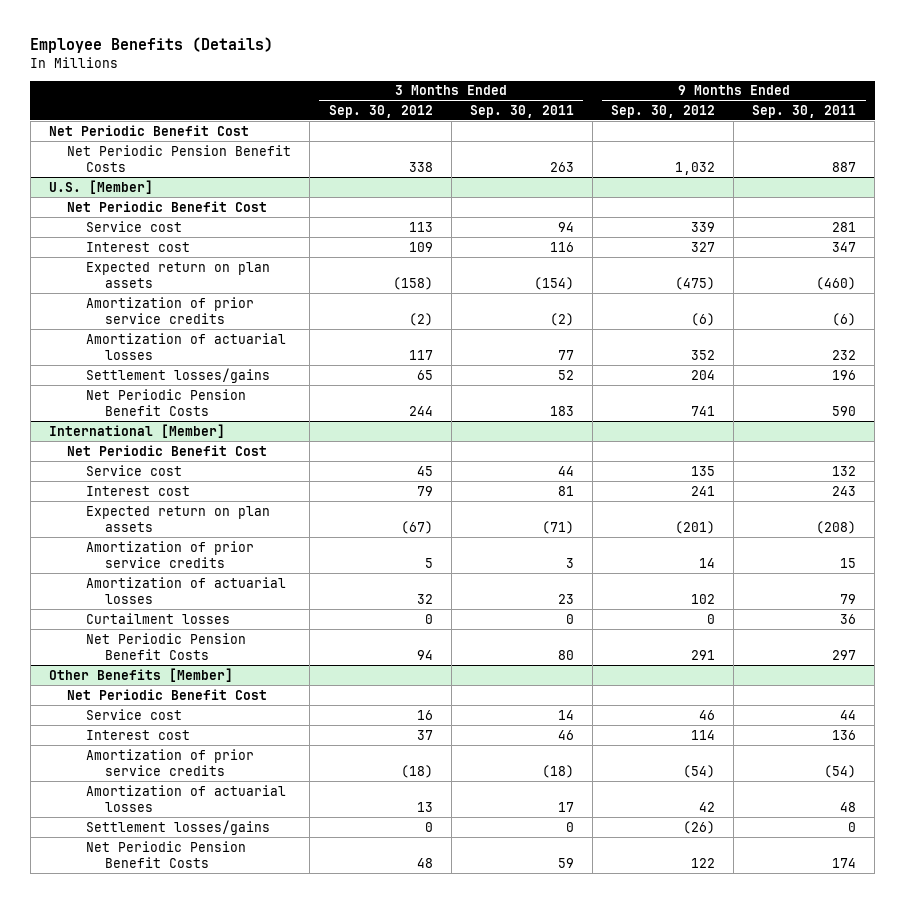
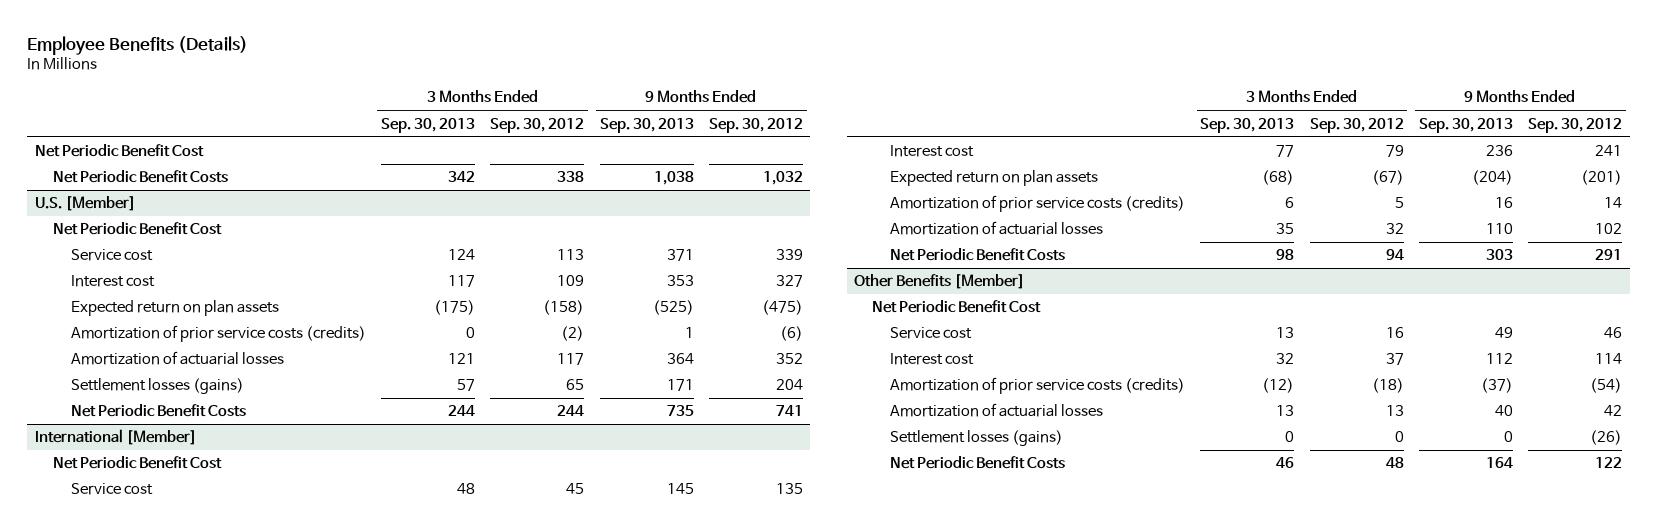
- | 3 Months Ended Sep. 30, 2012 | 3 Months Ended Sep. 30, 2011 | 9 Months Ended Sep. 30, 2012 | 9 Months Ended Sep. 30, 2011
+ | 3 Months Ended Sep. 30, 2013 | 3 Months Ended Sep. 30, 2012 | 9 Months Ended Sep. 30, 2013 | 9 Months Ended Sep. 30, 2012
- Net Periodic Pension Benefit Costs | 338 | 263 | 1,032 | 887
+ Net Periodic Benefit Costs | 342 | 338 | 1,038 | 1,032
@ U.S. [Member]
- Amortization of prior service credits | (2) | (2) | (6) | (6)
+ Amortization of prior service costs (credits) | 0 | (2) | 1 | (6)
- Settlement losses/gains | 65 | 52 | 204 | 196
- Net Periodic Pension Benefit Costs | 244 | 183 | 741 | 590
+ Settlement losses (gains) | 57 | 65 | 171 | 204
+ Net Periodic Benefit Costs | 244 | 244 | 735 | 741
@ International [Member]
- Amortization of prior service credits | 5 | 3 | 14 | 15
+ Amortization of prior service costs (credits) | 6 | 5 | 16 | 14
- Curtailment losses | 0 | 0 | 0 | 36
- Net Periodic Pension Benefit Costs | 94 | 80 | 291 | 297
+ Net Periodic Benefit Costs | 98 | 94 | 303 | 291
@ Other Benefits [Member]
- Amortization of prior service credits | (18) | (18) | (54) | (54)
+ Amortization of prior service costs (credits) | (12) | (18) | (37) | (54)
- Settlement losses/gains | 0 | 0 | (26) | 0
- Net Periodic Pension Benefit Costs | 48 | 59 | 122 | 174
+ Settlement losses (gains) | 0 | 0 | 0 | (26)
+ Net Periodic Benefit Costs | 46 | 48 | 164 | 122

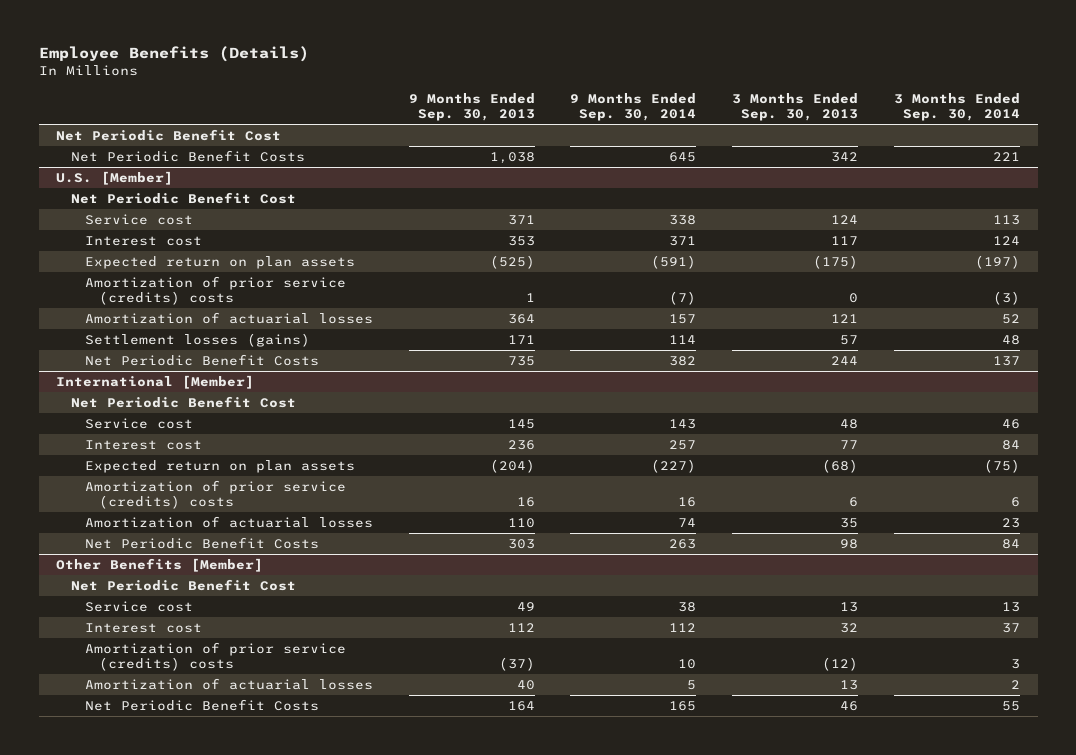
- | 3 Months Ended Sep. 30, 2013 | 3 Months Ended Sep. 30, 2012 | 9 Months Ended Sep. 30, 2013 | 9 Months Ended Sep. 30, 2012
+ | 9 Months Ended Sep. 30, 2013 | 9 Months Ended Sep. 30, 2014 | 3 Months Ended Sep. 30, 2013 | 3 Months Ended Sep. 30, 2014
@ U.S. [Member]
- Amortization of prior service costs (credits) | 0 | (2) | 1 | (6)
+ Amortization of prior service (credits) costs | 1 | (7) | 0 | (3)
@ International [Member]
- Amortization of prior service costs (credits) | 6 | 5 | 16 | 14
+ Amortization of prior service (credits) costs | 16 | 16 | 6 | 6
@ Other Benefits [Member]
- Amortization of prior service costs (credits) | (12) | (18) | (37) | (54)
+ Amortization of prior service (credits) costs | (37) | 10 | (12) | 3
- Settlement losses (gains) | 0 | 0 | 0 | (26)

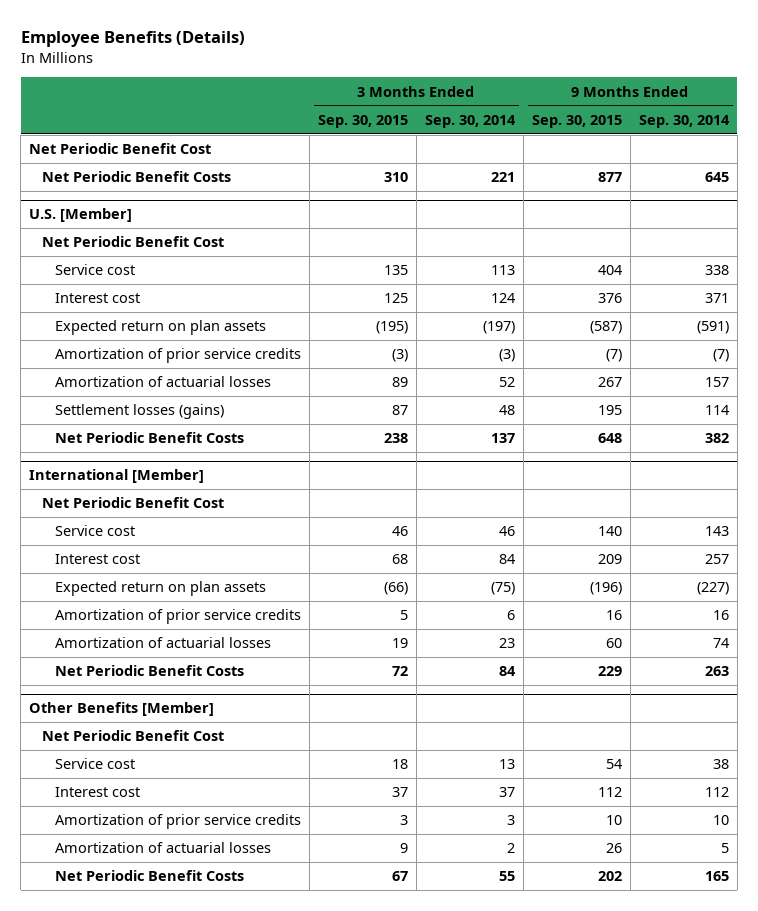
- | 9 Months Ended Sep. 30, 2013 | 9 Months Ended Sep. 30, 2014 | 3 Months Ended Sep. 30, 2013 | 3 Months Ended Sep. 30, 2014
+ | 3 Months Ended Sep. 30, 2015 | 3 Months Ended Sep. 30, 2014 | 9 Months Ended Sep. 30, 2015 | 9 Months Ended Sep. 30, 2014
@ U.S. [Member]
- Amortization of prior service (credits) costs | 1 | (7) | 0 | (3)
+ Amortization of prior service credits | (3) | (3) | (7) | (7)
@ International [Member]
- Amortization of prior service (credits) costs | 16 | 16 | 6 | 6
+ Amortization of prior service credits | 5 | 6 | 16 | 16
@ Other Benefits [Member]
- Amortization of prior service (credits) costs | (37) | 10 | (12) | 3
+ Amortization of prior service credits | 3 | 3 | 10 | 10

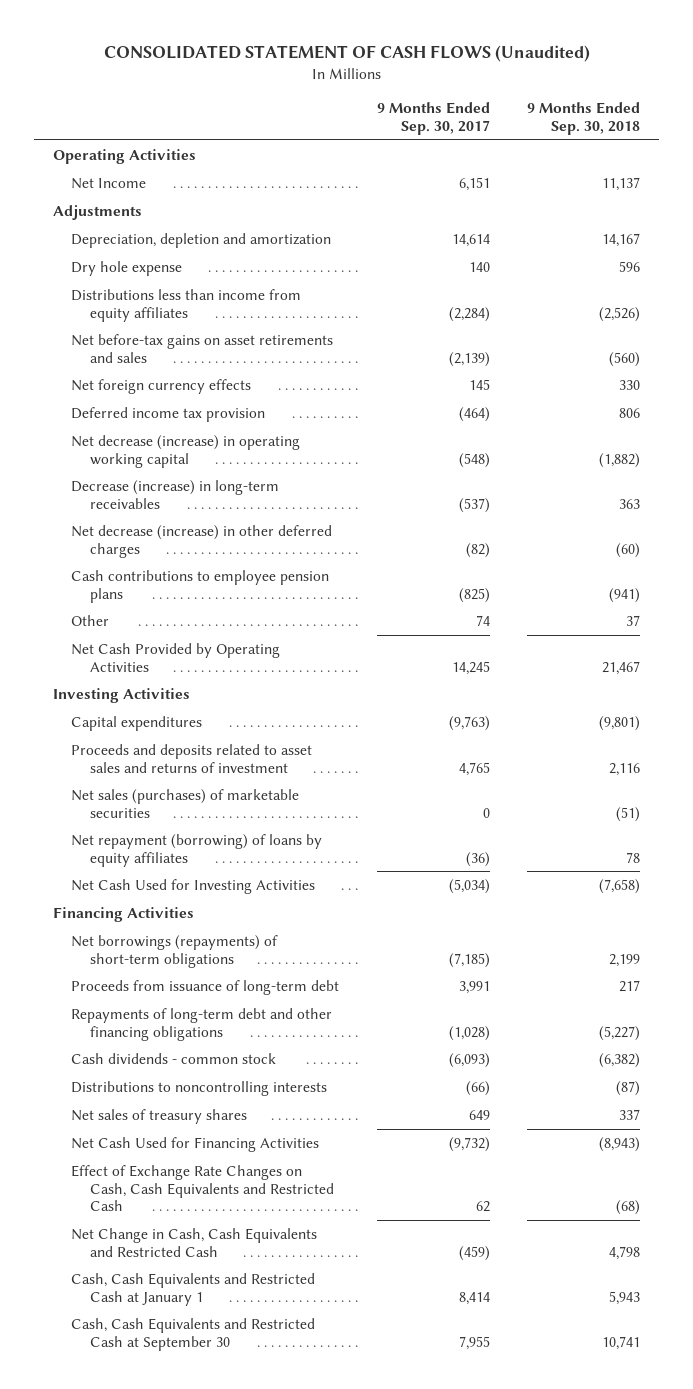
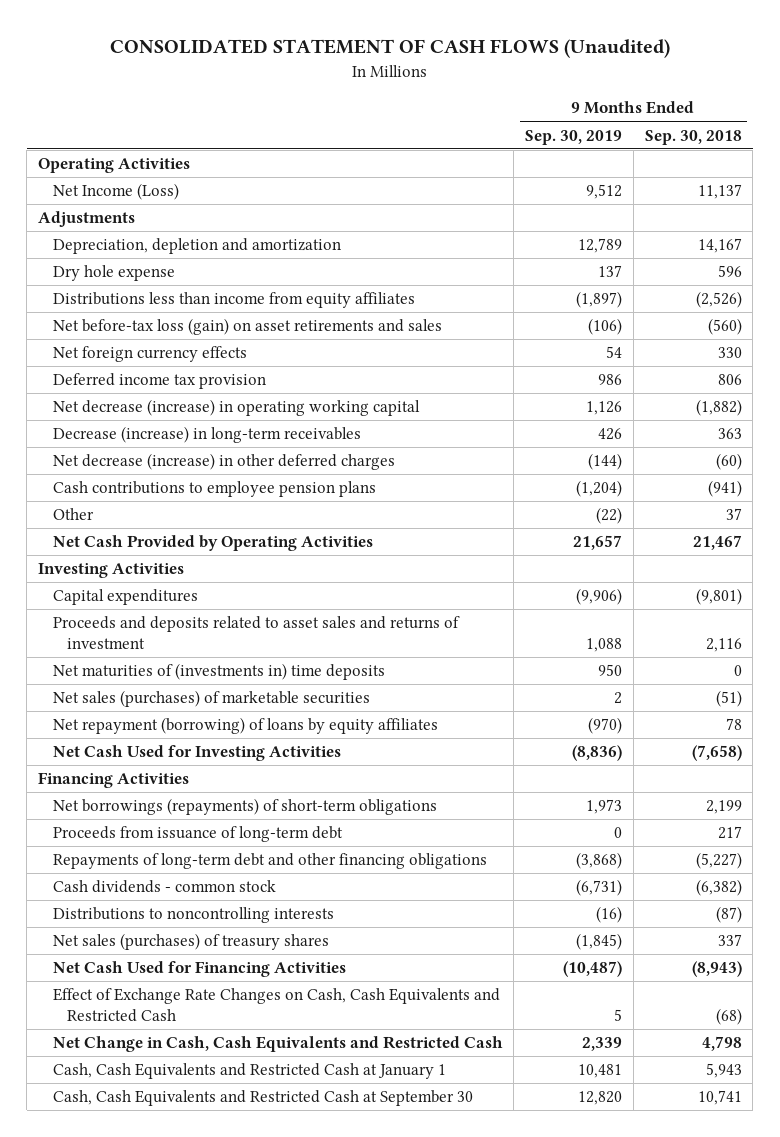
- | 9 Months Ended Sep. 30, 2017 | 9 Months Ended Sep. 30, 2018
+ | 9 Months Ended Sep. 30, 2019 | 9 Months Ended Sep. 30, 2018
- Net Income | 6,151 | 11,137
+ Net Income (Loss) | 9,512 | 11,137
- Net before-tax gains on asset retirements and sales | (2,139) | (560)
+ Net before-tax loss (gain) on asset retirements and sales | (106) | (560)
+ Net maturities of (investments in) time deposits | 950 | 0
- Net sales of treasury shares | 649 | 337
+ Net sales (purchases) of treasury shares | (1,845) | 337

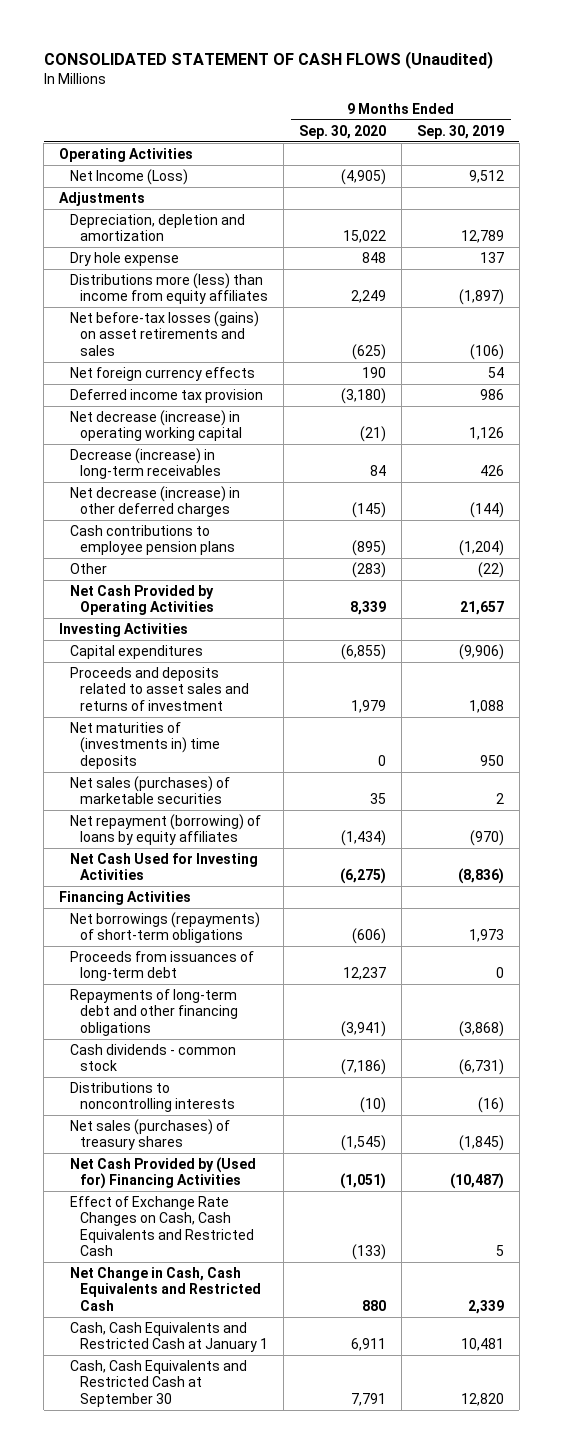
- | 9 Months Ended Sep. 30, 2019 | 9 Months Ended Sep. 30, 2018
+ | 9 Months Ended Sep. 30, 2020 | 9 Months Ended Sep. 30, 2019
- Distributions less than income from equity affiliates | (1,897) | (2,526)
- Net before-tax loss (gain) on asset retirements and sales | (106) | (560)
+ Distributions more (less) than income from equity affiliates | 2,249 | (1,897)
+ Net before-tax losses (gains) on asset retirements and sales | (625) | (106)
- Proceeds from issuance of long-term debt | 0 | 217
+ Proceeds from issuances of long-term debt | 12,237 | 0
- Net Cash Used for Financing Activities | (10,487) | (8,943)
+ Net Cash Provided by (Used for) Financing Activities | (1,051) | (10,487)

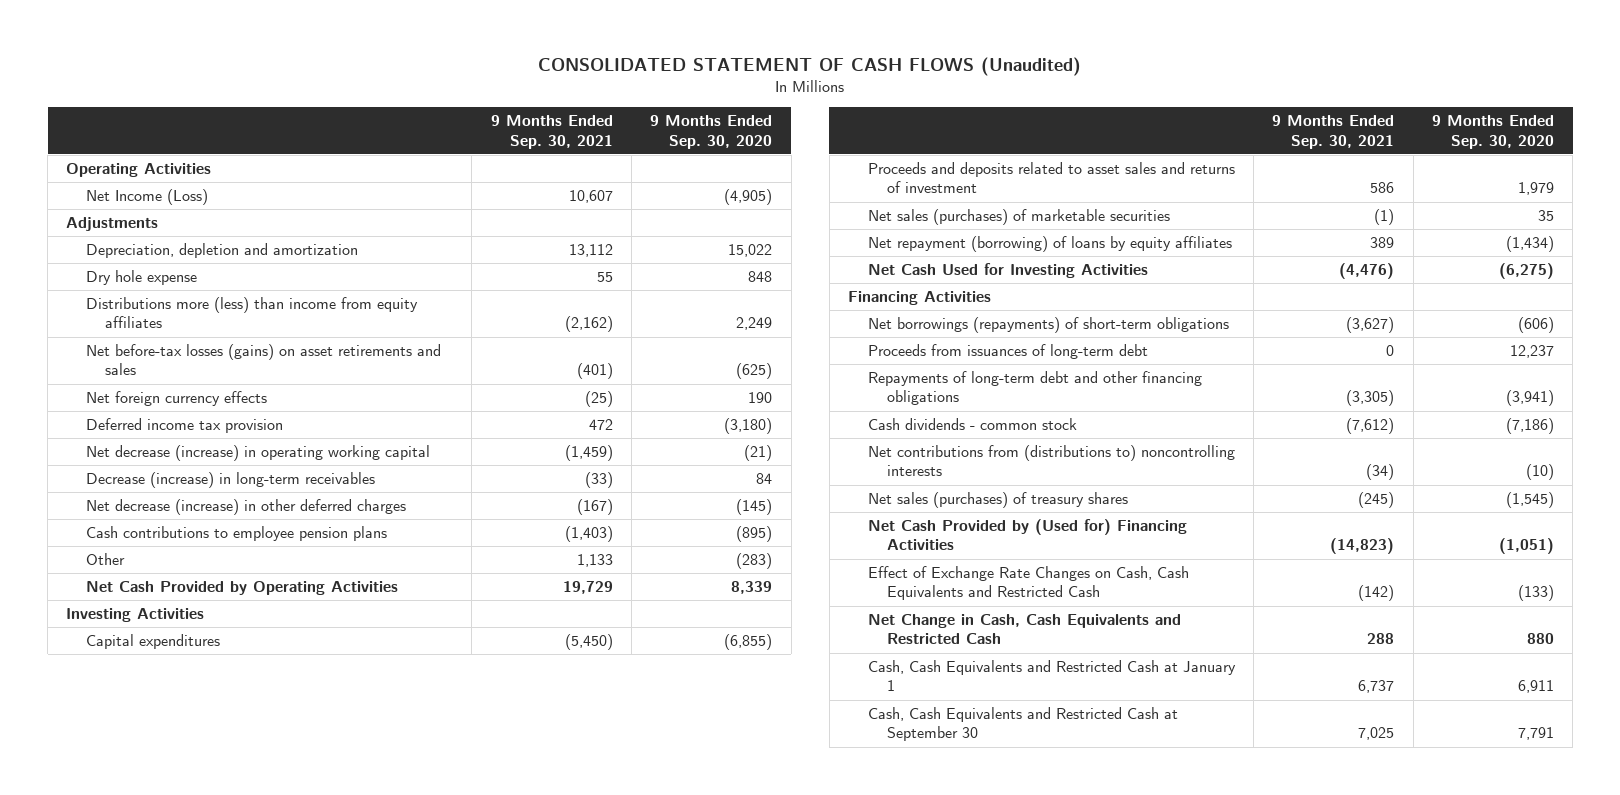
- | 9 Months Ended Sep. 30, 2020 | 9 Months Ended Sep. 30, 2019
+ | 9 Months Ended Sep. 30, 2021 | 9 Months Ended Sep. 30, 2020
- Net maturities of (investments in) time deposits | 0 | 950
- Distributions to noncontrolling interests | (10) | (16)
+ Net contributions from (distributions to) noncontrolling interests | (34) | (10)

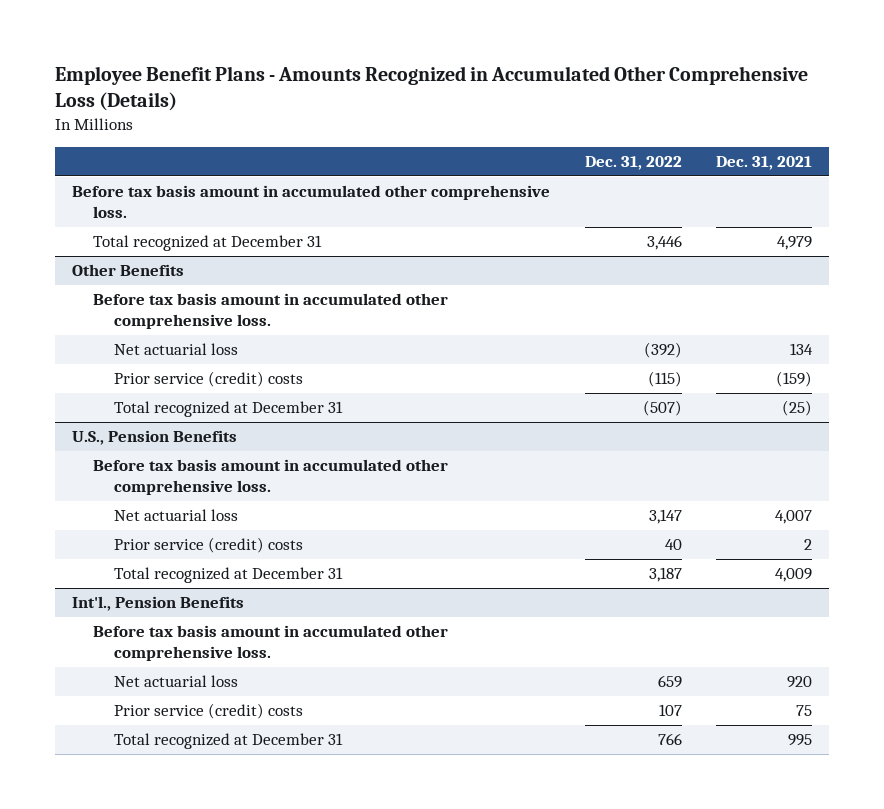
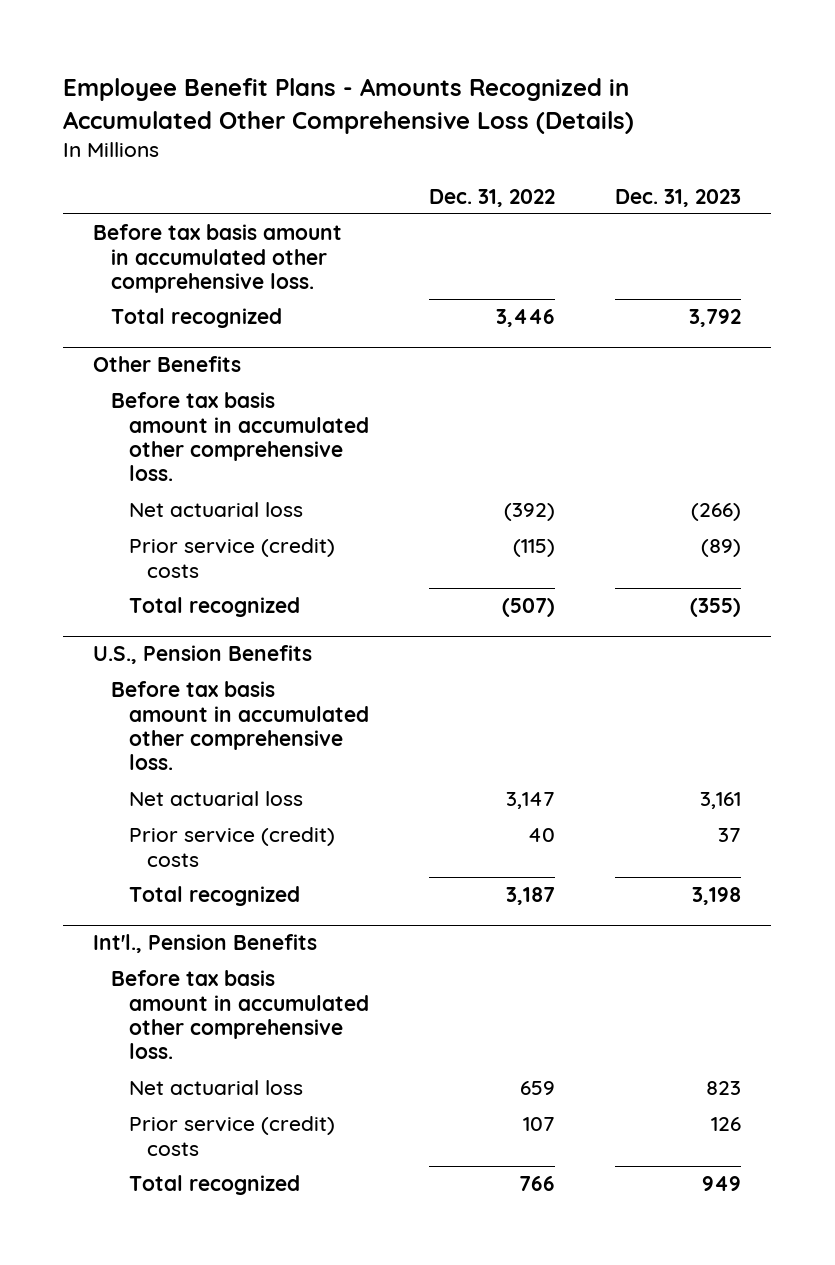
- | Dec. 31, 2022 | Dec. 31, 2021
+ | Dec. 31, 2022 | Dec. 31, 2023
- Total recognized at December 31 | 3,446 | 4,979
+ Total recognized | 3,446 | 3,792
@ Other Benefits
- Total recognized at December 31 | (507) | (25)
+ Total recognized | (507) | (355)
@ U.S., Pension Benefits
- Total recognized at December 31 | 3,187 | 4,009
+ Total recognized | 3,187 | 3,198
@ Int'l., Pension Benefits
- Total recognized at December 31 | 766 | 995
+ Total recognized | 766 | 949

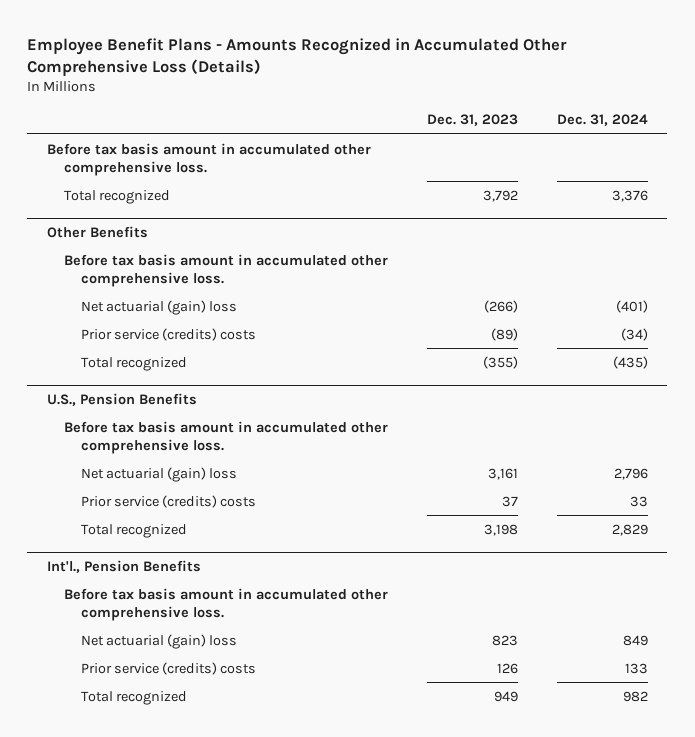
- | Dec. 31, 2022 | Dec. 31, 2023
+ | Dec. 31, 2023 | Dec. 31, 2024
@ Other Benefits
- Net actuarial loss | (392) | (266)
- Prior service (credit) costs | (115) | (89)
+ Net actuarial (gain) loss | (266) | (401)
+ Prior service (credits) costs | (89) | (34)
@ U.S., Pension Benefits
- Net actuarial loss | 3,147 | 3,161
- Prior service (credit) costs | 40 | 37
+ Net actuarial (gain) loss | 3,161 | 2,796
+ Prior service (credits) costs | 37 | 33
@ Int'l., Pension Benefits
- Net actuarial loss | 659 | 823
- Prior service (credit) costs | 107 | 126
+ Net actuarial (gain) loss | 823 | 849
+ Prior service (credits) costs | 126 | 133

